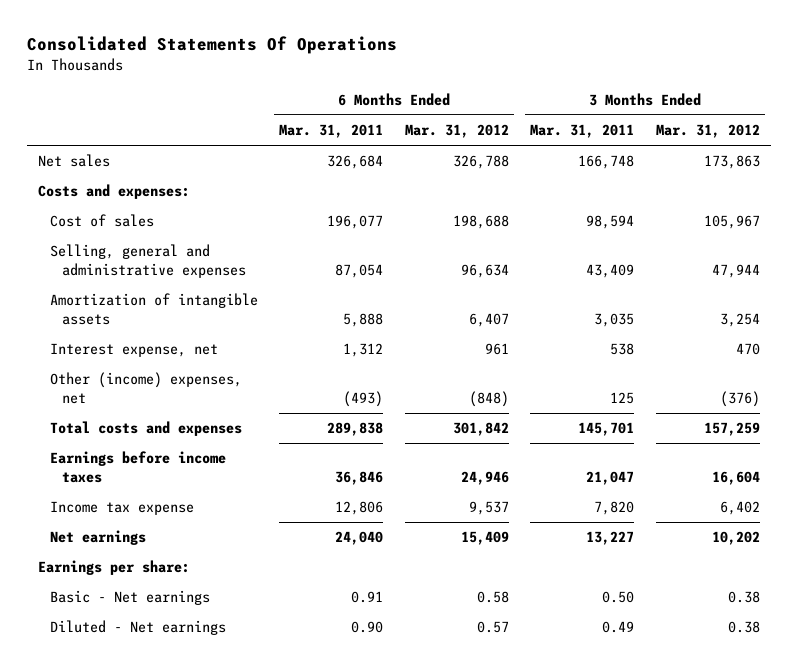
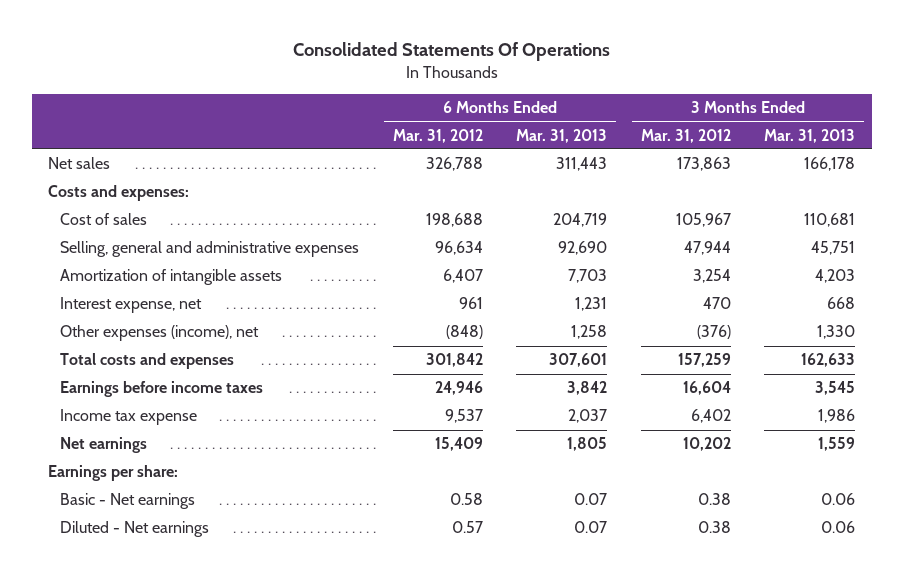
- | 6 Months Ended Mar. 31, 2011 | 6 Months Ended Mar. 31, 2012 | 3 Months Ended Mar. 31, 2011 | 3 Months Ended Mar. 31, 2012
+ | 6 Months Ended Mar. 31, 2012 | 6 Months Ended Mar. 31, 2013 | 3 Months Ended Mar. 31, 2012 | 3 Months Ended Mar. 31, 2013
- Other (income) expenses, net | (493) | (848) | 125 | (376)
+ Other expenses (income), net | (848) | 1,258 | (376) | 1,330

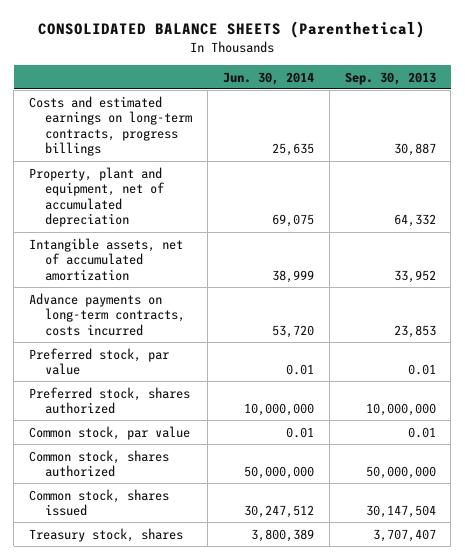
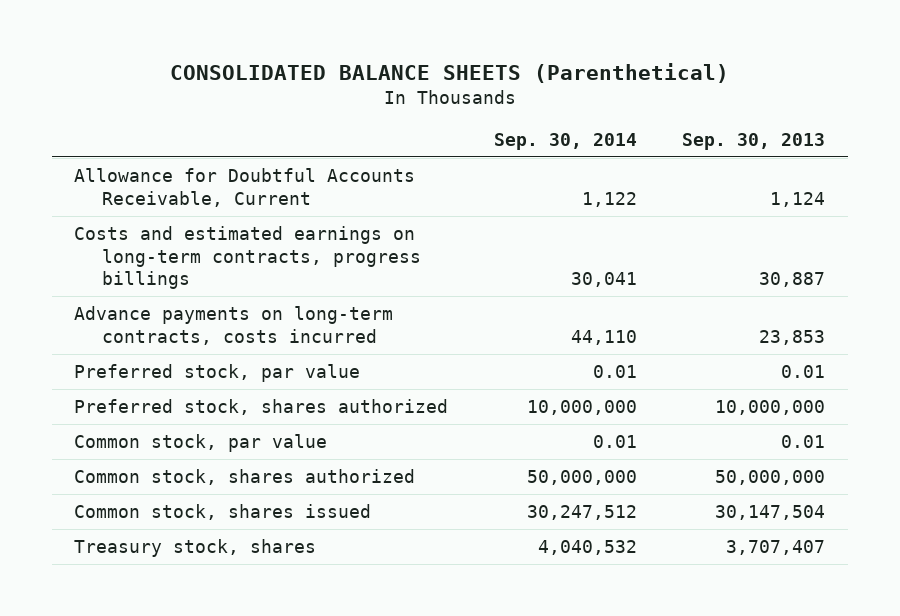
- | Jun. 30, 2014 | Sep. 30, 2013
+ | Sep. 30, 2014 | Sep. 30, 2013
+ Allowance for Doubtful Accounts Receivable, Current | 1,122 | 1,124
- Property, plant and equipment, net of accumulated depreciation | 69,075 | 64,332
- Intangible assets, net of accumulated amortization | 38,999 | 33,952

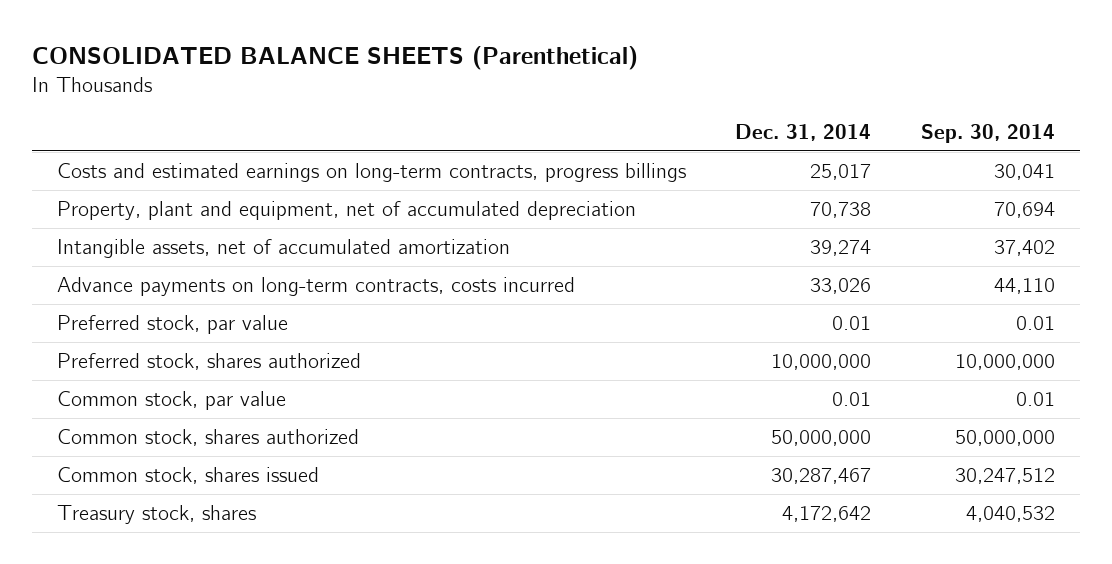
- | Sep. 30, 2014 | Sep. 30, 2013
+ | Dec. 31, 2014 | Sep. 30, 2014
- Allowance for Doubtful Accounts Receivable, Current | 1,122 | 1,124
+ Property, plant and equipment, net of accumulated depreciation | 70,738 | 70,694
+ Intangible assets, net of accumulated amortization | 39,274 | 37,402

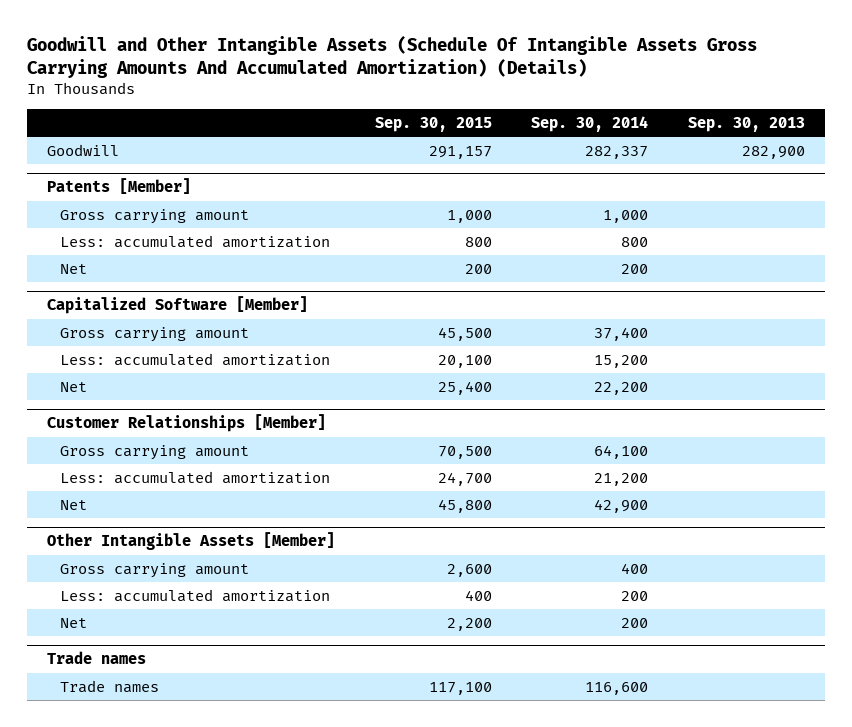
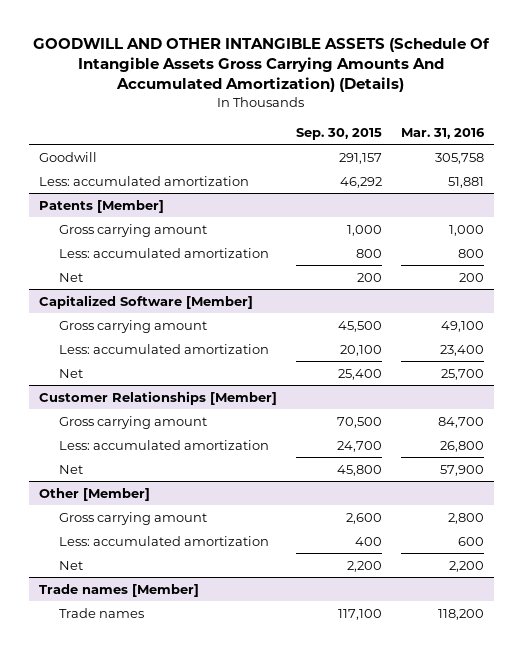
- Goodwill and Other Intangible Assets (Schedule Of Intangible Assets Gross Carrying Amounts And Accumulated Amortization) (Details)
+ GOODWILL AND OTHER INTANGIBLE ASSETS (Schedule Of Intangible Assets Gross Carrying Amounts And Accumulated Amortization) (Details)
- | Sep. 30, 2015 | Sep. 30, 2014 | Sep. 30, 2013
+ | Sep. 30, 2015 | Mar. 31, 2016
+ Less: accumulated amortization | 46,292 | 51,881
- Other Intangible Assets [Member]
+ Other [Member]
- Trade names
+ Trade names [Member]

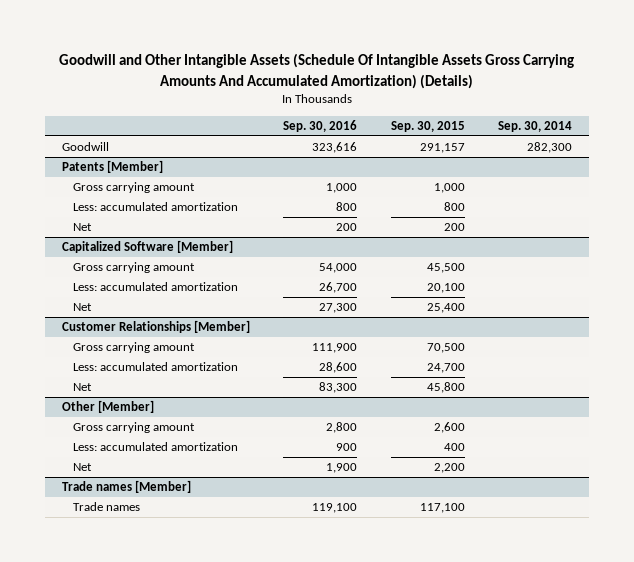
- GOODWILL AND OTHER INTANGIBLE ASSETS (Schedule Of Intangible Assets Gross Carrying Amounts And Accumulated Amortization) (Details)
+ Goodwill and Other Intangible Assets (Schedule Of Intangible Assets Gross Carrying Amounts And Accumulated Amortization) (Details)
- | Sep. 30, 2015 | Mar. 31, 2016
+ | Sep. 30, 2016 | Sep. 30, 2015 | Sep. 30, 2014
- Less: accumulated amortization | 46,292 | 51,881

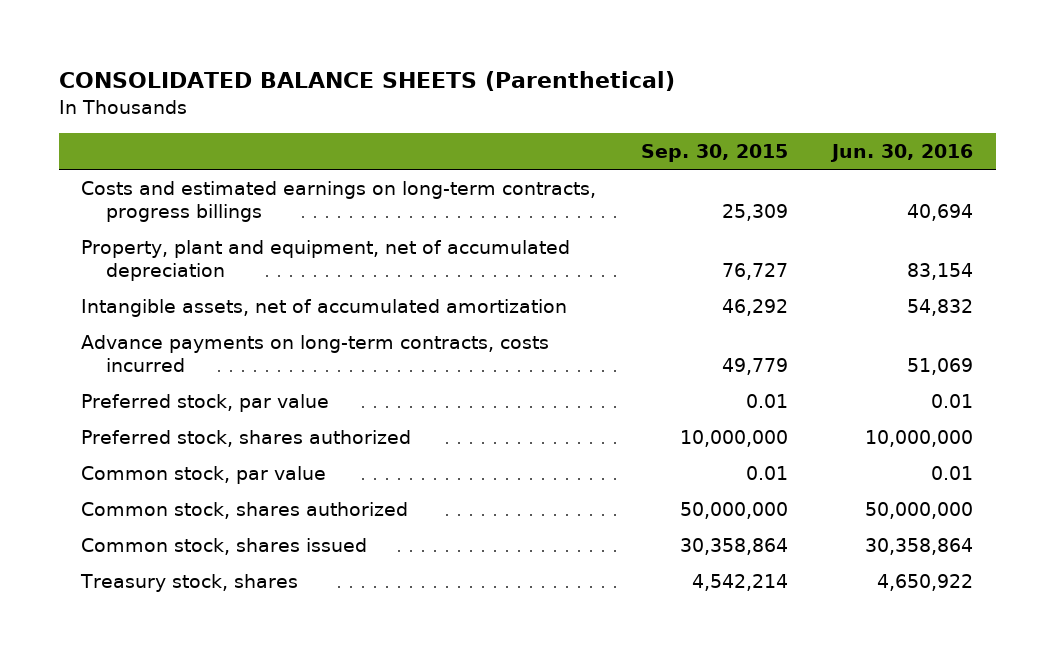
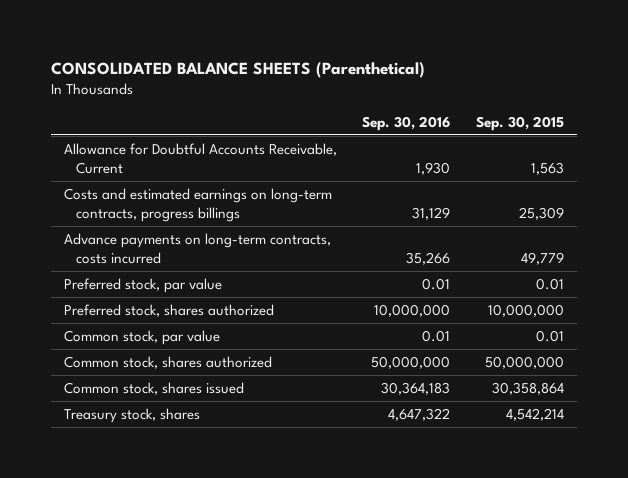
- | Sep. 30, 2015 | Jun. 30, 2016
+ | Sep. 30, 2016 | Sep. 30, 2015
+ Allowance for Doubtful Accounts Receivable, Current | 1,930 | 1,563
- Property, plant and equipment, net of accumulated depreciation | 76,727 | 83,154
- Intangible assets, net of accumulated amortization | 46,292 | 54,832

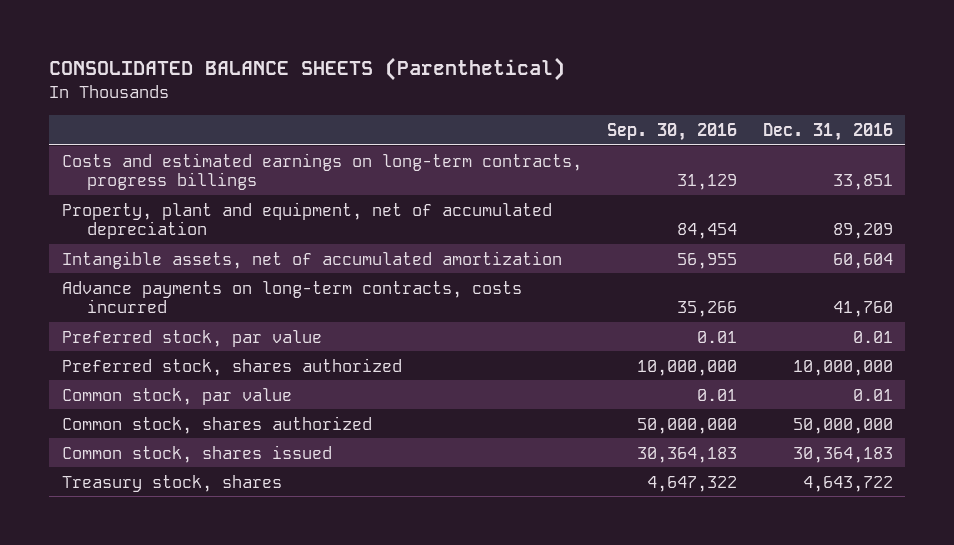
- | Sep. 30, 2016 | Sep. 30, 2015
+ | Sep. 30, 2016 | Dec. 31, 2016
- Allowance for Doubtful Accounts Receivable, Current | 1,930 | 1,563
+ Property, plant and equipment, net of accumulated depreciation | 84,454 | 89,209
+ Intangible assets, net of accumulated amortization | 56,955 | 60,604

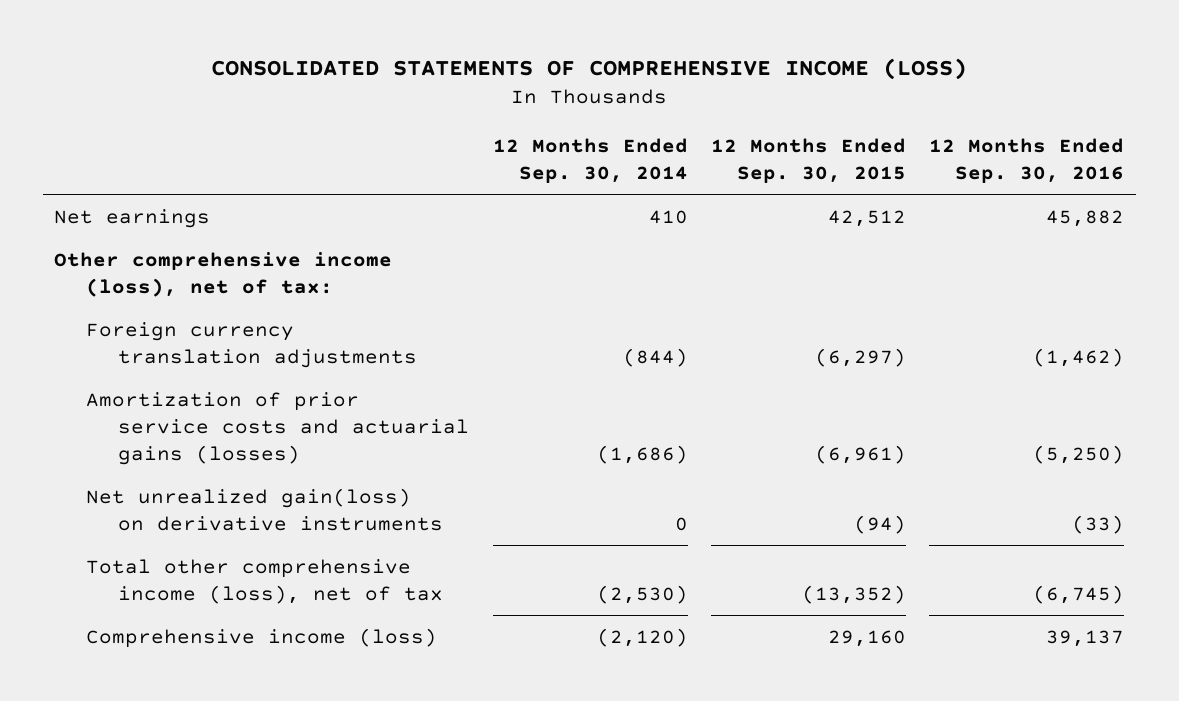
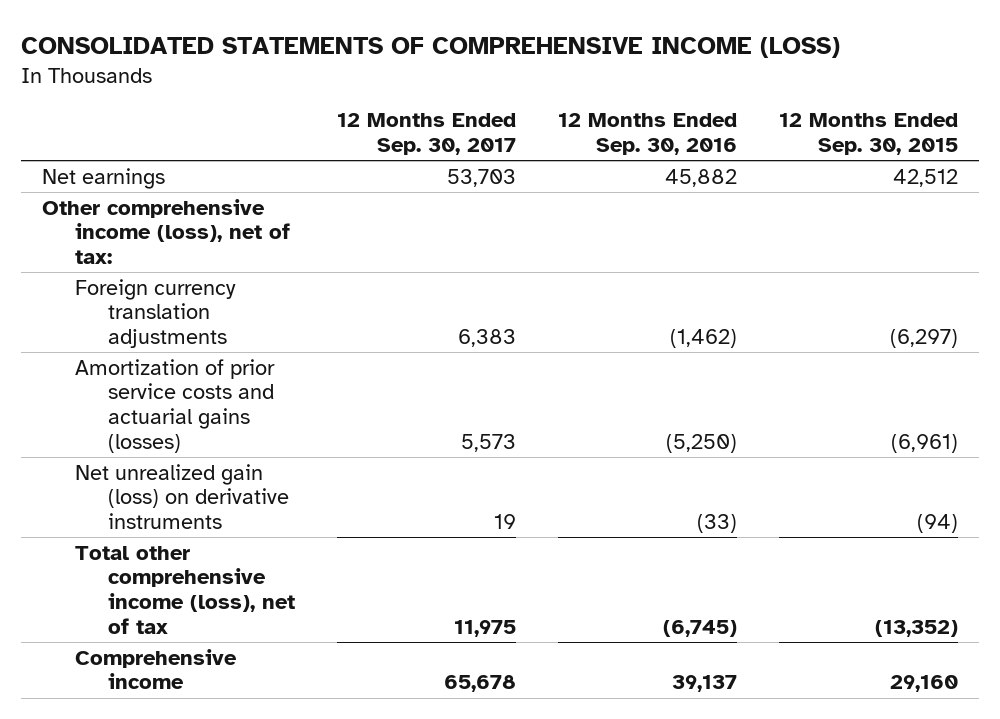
- | 12 Months Ended Sep. 30, 2014 | 12 Months Ended Sep. 30, 2015 | 12 Months Ended Sep. 30, 2016
+ | 12 Months Ended Sep. 30, 2017 | 12 Months Ended Sep. 30, 2016 | 12 Months Ended Sep. 30, 2015
- Net unrealized gain(loss) on derivative instruments | 0 | (94) | (33)
+ Net unrealized gain (loss) on derivative instruments | 19 | (33) | (94)
- Comprehensive income (loss) | (2,120) | 29,160 | 39,137
+ Comprehensive income | 65,678 | 39,137 | 29,160

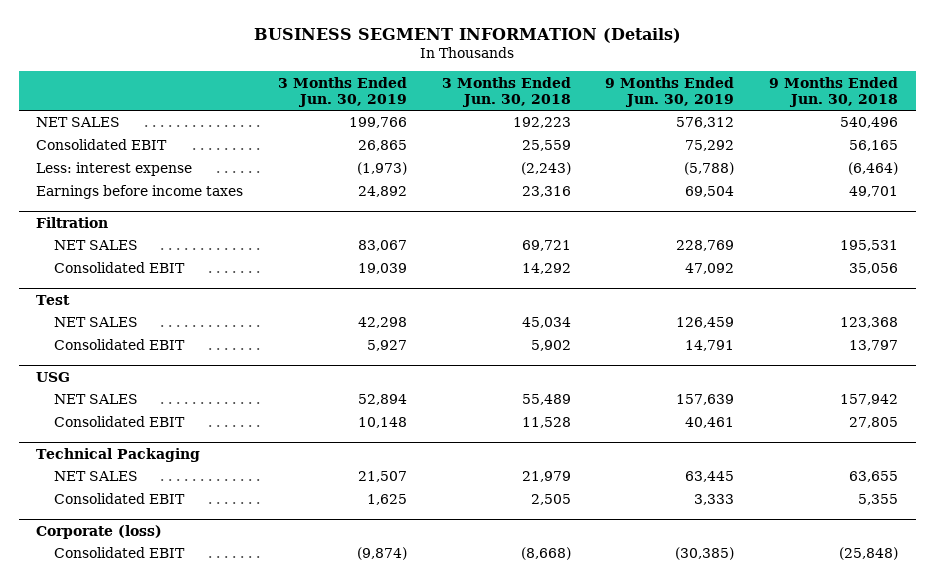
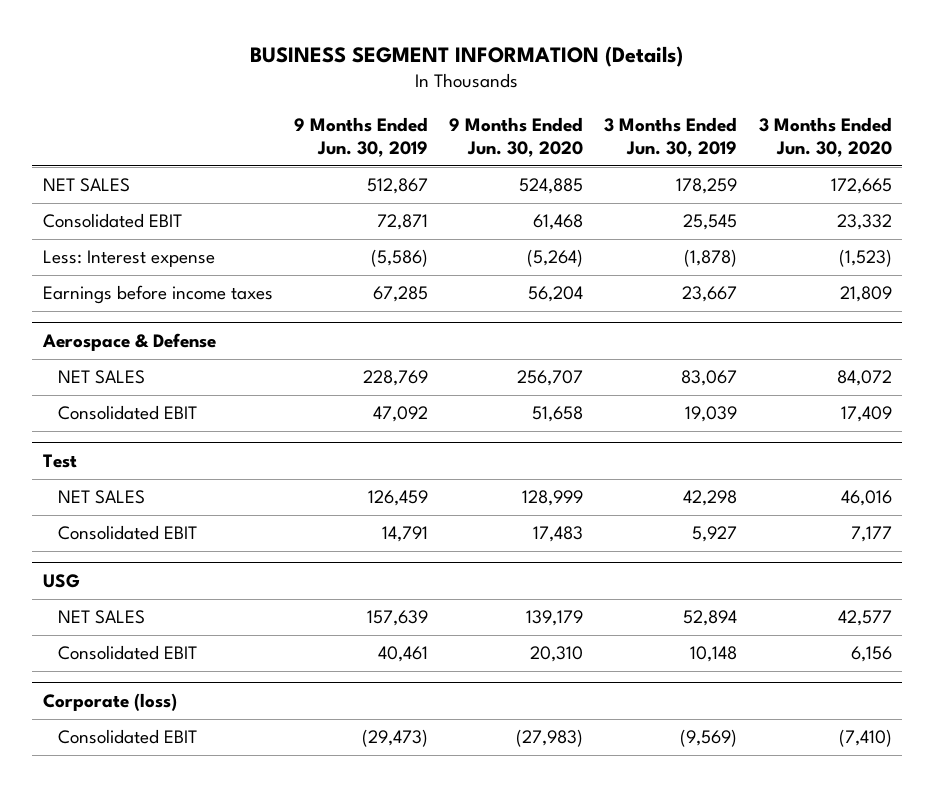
- | 3 Months Ended Jun. 30, 2019 | 3 Months Ended Jun. 30, 2018 | 9 Months Ended Jun. 30, 2019 | 9 Months Ended Jun. 30, 2018
+ | 9 Months Ended Jun. 30, 2019 | 9 Months Ended Jun. 30, 2020 | 3 Months Ended Jun. 30, 2019 | 3 Months Ended Jun. 30, 2020
- NET SALES | 199,766 | 192,223 | 576,312 | 540,496
- Consolidated EBIT | 26,865 | 25,559 | 75,292 | 56,165
- Less: interest expense | (1,973) | (2,243) | (5,788) | (6,464)
- Earnings before income taxes | 24,892 | 23,316 | 69,504 | 49,701
- Filtration
+ NET SALES | 512,867 | 524,885 | 178,259 | 172,665
+ Consolidated EBIT | 72,871 | 61,468 | 25,545 | 23,332
+ Less: Interest expense | (5,586) | (5,264) | (1,878) | (1,523)
+ Earnings before income taxes | 67,285 | 56,204 | 23,667 | 21,809
+ Aerospace & Defense
- Technical Packaging
- NET SALES | 21,507 | 21,979 | 63,445 | 63,655
- Consolidated EBIT | 1,625 | 2,505 | 3,333 | 5,355
@ Corporate (loss)
- Consolidated EBIT | (9,874) | (8,668) | (30,385) | (25,848)
+ Consolidated EBIT | (29,473) | (27,983) | (9,569) | (7,410)

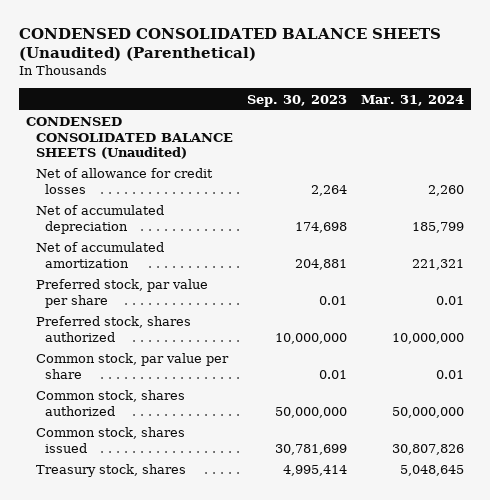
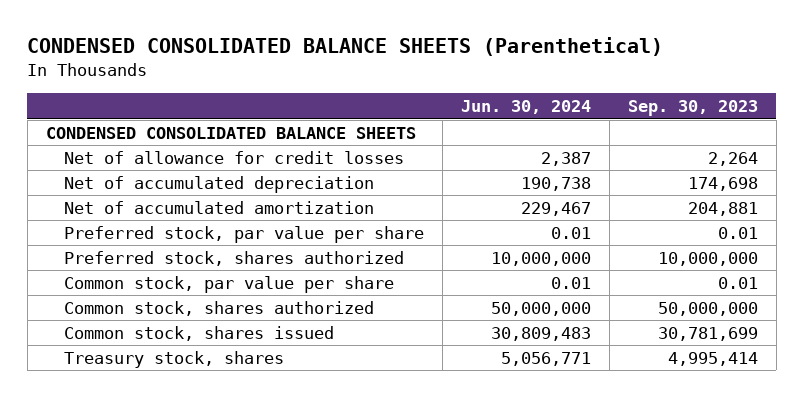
- CONDENSED CONSOLIDATED BALANCE SHEETS (Unaudited) (Parenthetical)
+ CONDENSED CONSOLIDATED BALANCE SHEETS (Parenthetical)
- | Sep. 30, 2023 | Mar. 31, 2024
+ | Jun. 30, 2024 | Sep. 30, 2023
- CONDENSED CONSOLIDATED BALANCE SHEETS (Unaudited)
+ CONDENSED CONSOLIDATED BALANCE SHEETS

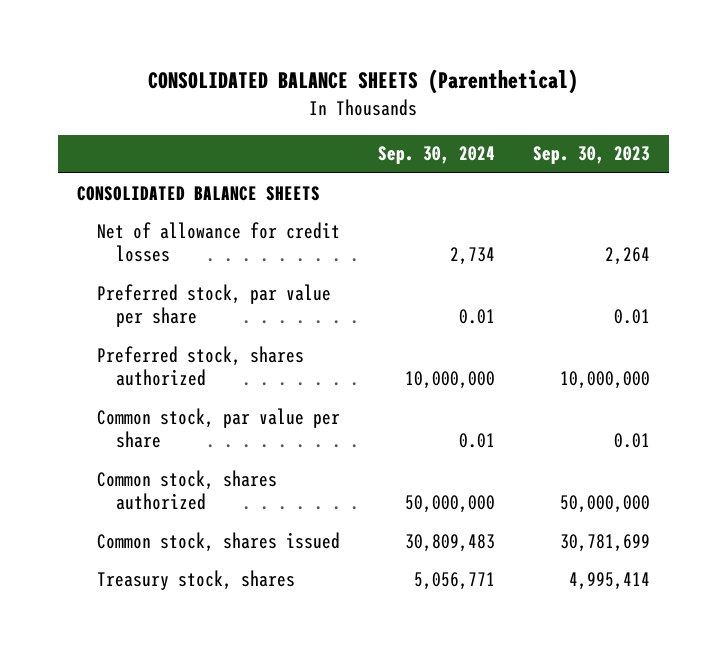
- CONDENSED CONSOLIDATED BALANCE SHEETS (Parenthetical)
+ CONSOLIDATED BALANCE SHEETS (Parenthetical)
- | Jun. 30, 2024 | Sep. 30, 2023
+ | Sep. 30, 2024 | Sep. 30, 2023
- CONDENSED CONSOLIDATED BALANCE SHEETS
+ CONSOLIDATED BALANCE SHEETS
- Net of accumulated depreciation | 190,738 | 174,698
- Net of accumulated amortization | 229,467 | 204,881

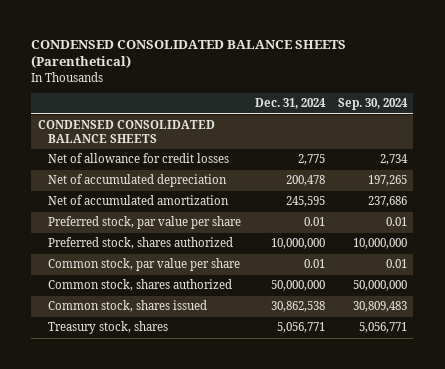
- CONSOLIDATED BALANCE SHEETS (Parenthetical)
+ CONDENSED CONSOLIDATED BALANCE SHEETS (Parenthetical)
- | Sep. 30, 2024 | Sep. 30, 2023
+ | Dec. 31, 2024 | Sep. 30, 2024
- CONSOLIDATED BALANCE SHEETS
+ CONDENSED CONSOLIDATED BALANCE SHEETS
+ Net of accumulated depreciation | 200,478 | 197,265
+ Net of accumulated amortization | 245,595 | 237,686

